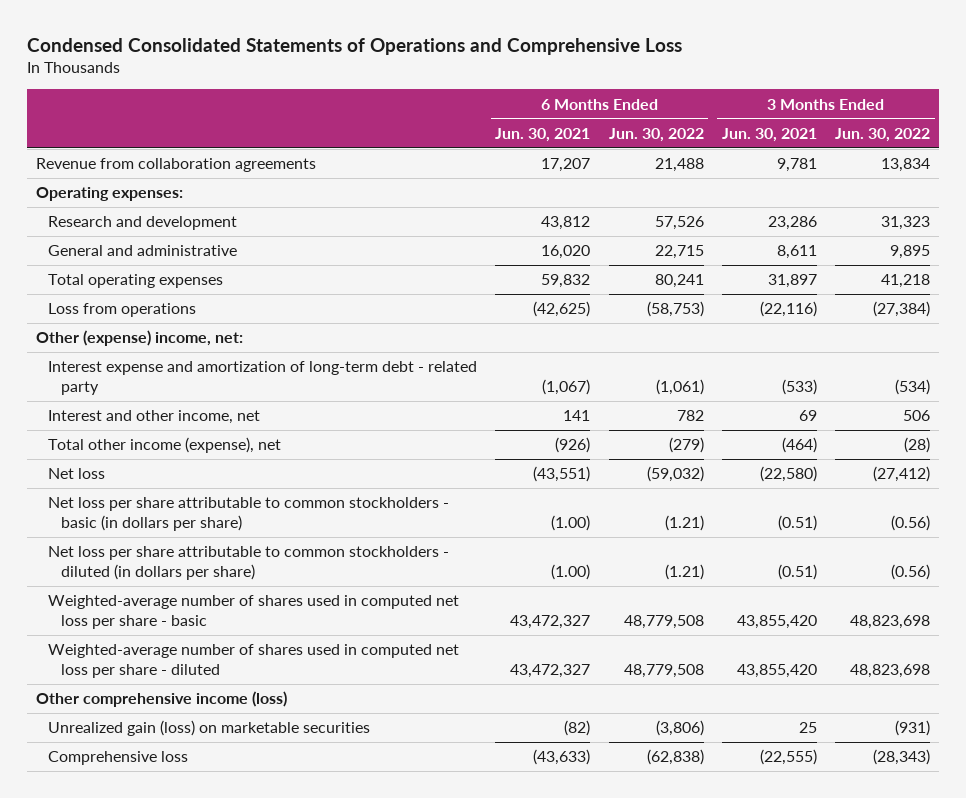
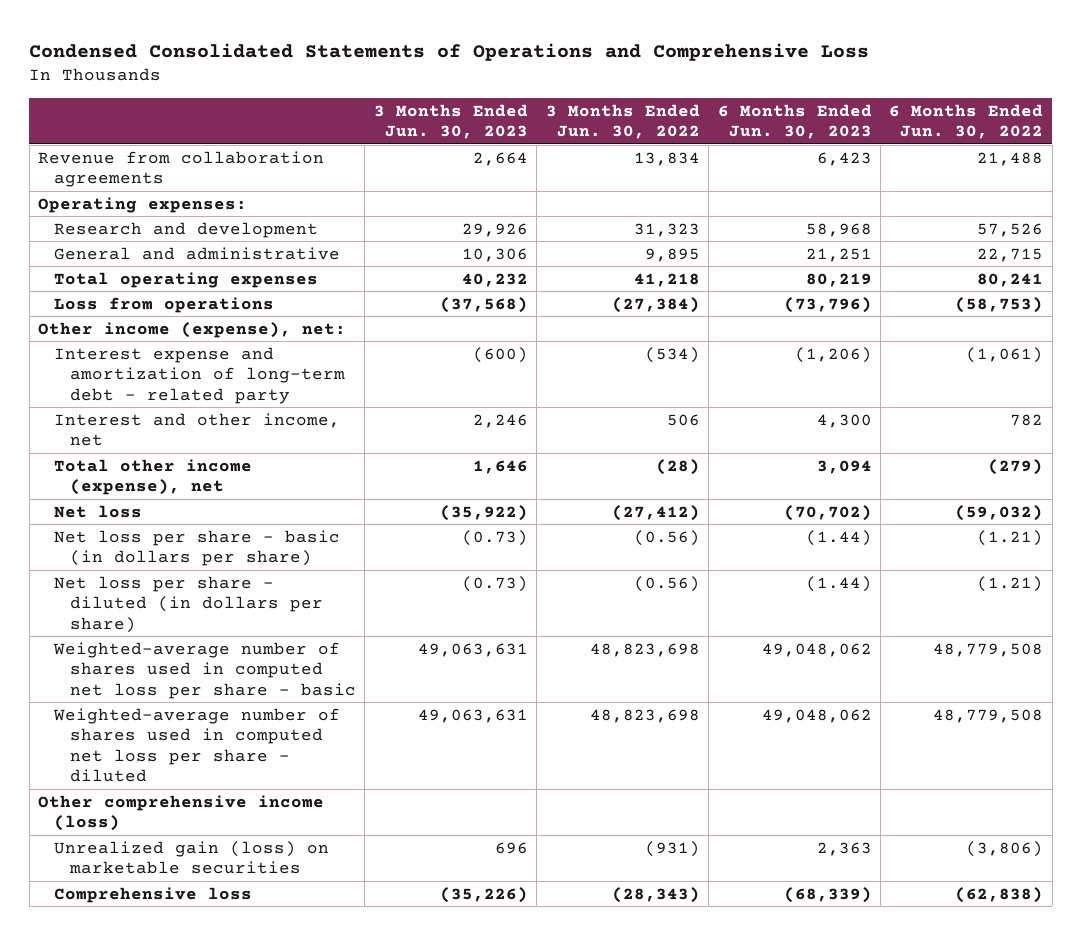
- | 6 Months Ended Jun. 30, 2021 | 6 Months Ended Jun. 30, 2022 | 3 Months Ended Jun. 30, 2021 | 3 Months Ended Jun. 30, 2022
+ | 3 Months Ended Jun. 30, 2023 | 3 Months Ended Jun. 30, 2022 | 6 Months Ended Jun. 30, 2023 | 6 Months Ended Jun. 30, 2022
- Other (expense) income, net:
+ Other income (expense), net:
- Net loss per share attributable to common stockholders - basic (in dollars per share) | (1.00) | (1.21) | (0.51) | (0.56)
- Net loss per share attributable to common stockholders - diluted (in dollars per share) | (1.00) | (1.21) | (0.51) | (0.56)
+ Net loss per share - basic (in dollars per share) | (0.73) | (0.56) | (1.44) | (1.21)
+ Net loss per share - diluted (in dollars per share) | (0.73) | (0.56) | (1.44) | (1.21)

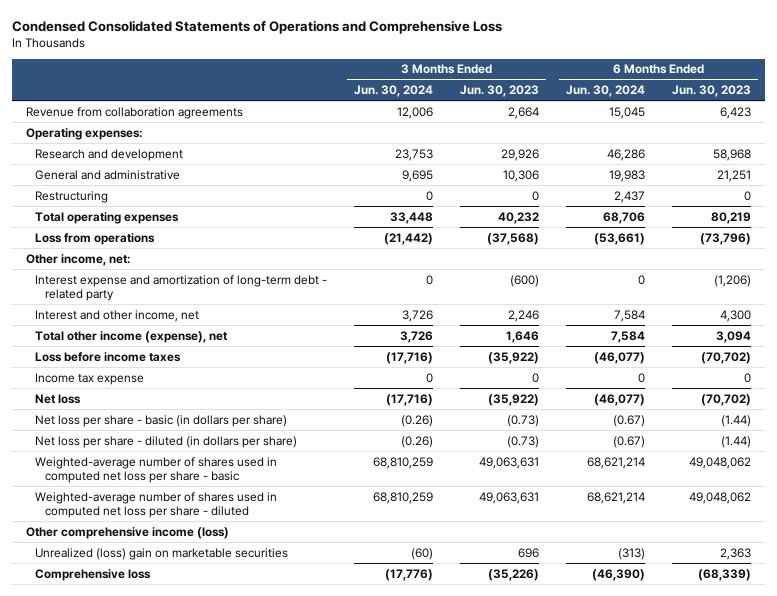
- | 3 Months Ended Jun. 30, 2023 | 3 Months Ended Jun. 30, 2022 | 6 Months Ended Jun. 30, 2023 | 6 Months Ended Jun. 30, 2022
+ | 3 Months Ended Jun. 30, 2024 | 3 Months Ended Jun. 30, 2023 | 6 Months Ended Jun. 30, 2024 | 6 Months Ended Jun. 30, 2023
+ Restructuring | 0 | 0 | 2,437 | 0
- Other income (expense), net:
+ Other income, net:
+ Loss before income taxes | (17,716) | (35,922) | (46,077) | (70,702)
+ Income tax expense | 0 | 0 | 0 | 0
- Unrealized gain (loss) on marketable securities | 696 | (931) | 2,363 | (3,806)
+ Unrealized (loss) gain on marketable securities | (60) | 696 | (313) | 2,363

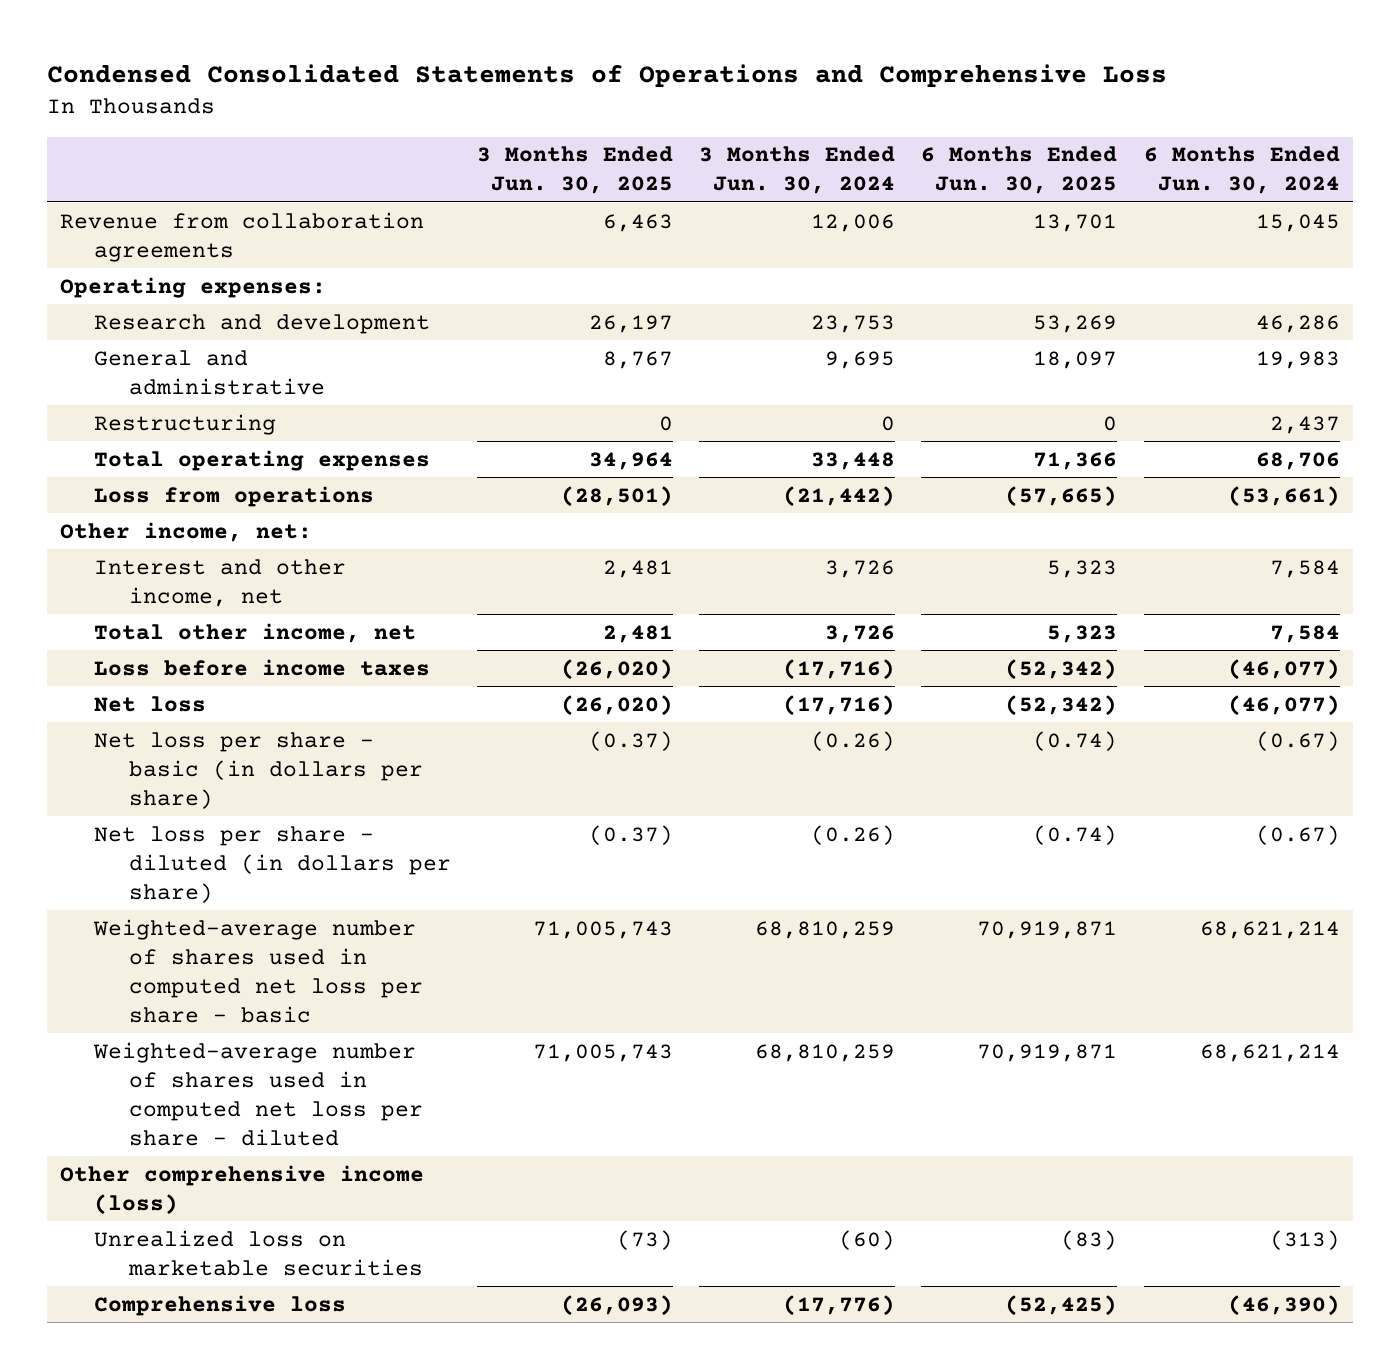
- | 3 Months Ended Jun. 30, 2024 | 3 Months Ended Jun. 30, 2023 | 6 Months Ended Jun. 30, 2024 | 6 Months Ended Jun. 30, 2023
+ | 3 Months Ended Jun. 30, 2025 | 3 Months Ended Jun. 30, 2024 | 6 Months Ended Jun. 30, 2025 | 6 Months Ended Jun. 30, 2024
- Interest expense and amortization of long-term debt - related party | 0 | (600) | 0 | (1,206)
- Total other income (expense), net | 3,726 | 1,646 | 7,584 | 3,094
+ Total other income, net | 2,481 | 3,726 | 5,323 | 7,584
- Income tax expense | 0 | 0 | 0 | 0
- Unrealized (loss) gain on marketable securities | (60) | 696 | (313) | 2,363
+ Unrealized loss on marketable securities | (73) | (60) | (83) | (313)

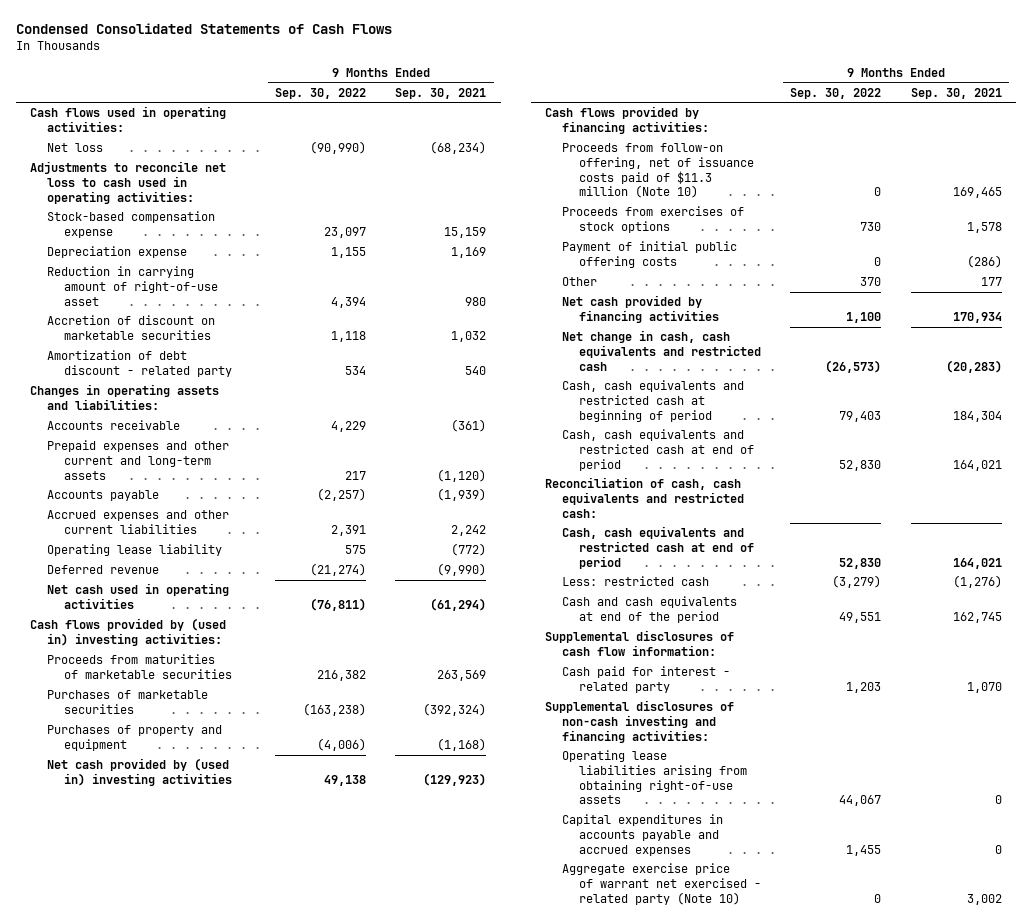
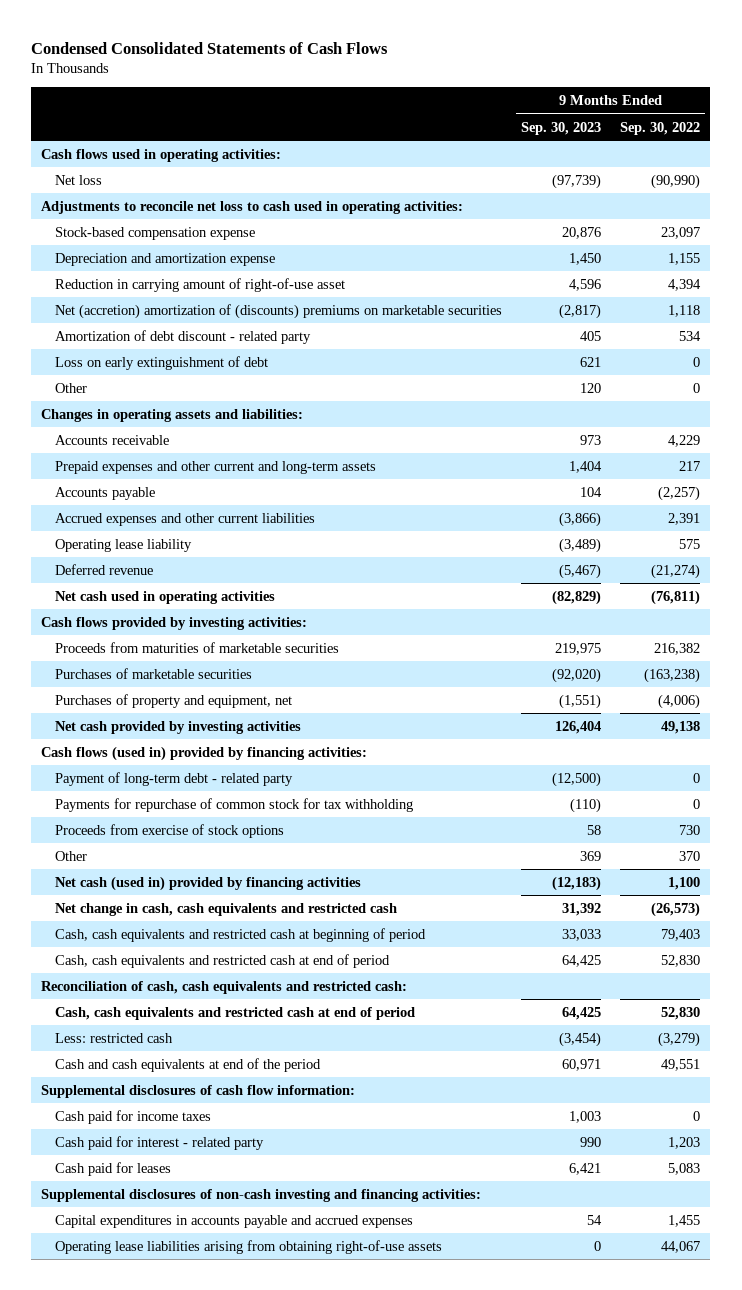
- | 9 Months Ended Sep. 30, 2022 | 9 Months Ended Sep. 30, 2021
+ | 9 Months Ended Sep. 30, 2023 | 9 Months Ended Sep. 30, 2022
- Depreciation expense | 1,155 | 1,169
+ Depreciation and amortization expense | 1,450 | 1,155
- Accretion of discount on marketable securities | 1,118 | 1,032
+ Net (accretion) amortization of (discounts) premiums on marketable securities | (2,817) | 1,118
+ Loss on early extinguishment of debt | 621 | 0
+ Other | 120 | 0
- Cash flows provided by (used in) investing activities:
+ Cash flows provided by investing activities:
- Purchases of property and equipment | (4,006) | (1,168)
- Net cash provided by (used in) investing activities | 49,138 | (129,923)
- Cash flows provided by financing activities:
- Proceeds from follow-on offering, net of issuance costs paid of $11.3 million (Note 10) | 0 | 169,465
- Proceeds from exercises of stock options | 730 | 1,578
- Payment of initial public offering costs | 0 | (286)
+ Purchases of property and equipment, net | (1,551) | (4,006)
+ Net cash provided by investing activities | 126,404 | 49,138
+ Cash flows (used in) provided by financing activities:
+ Payment of long-term debt - related party | (12,500) | 0
+ Payments for repurchase of common stock for tax withholding | (110) | 0
+ Proceeds from exercise of stock options | 58 | 730
- Net cash provided by financing activities | 1,100 | 170,934
+ Net cash (used in) provided by financing activities | (12,183) | 1,100
+ Cash paid for income taxes | 1,003 | 0
+ Cash paid for leases | 6,421 | 5,083
- Aggregate exercise price of warrant net exercised - related party (Note 10) | 0 | 3,002
moved down: Operating lease liabilities arising from obtaining right-of-use assets | 0 | 44,067

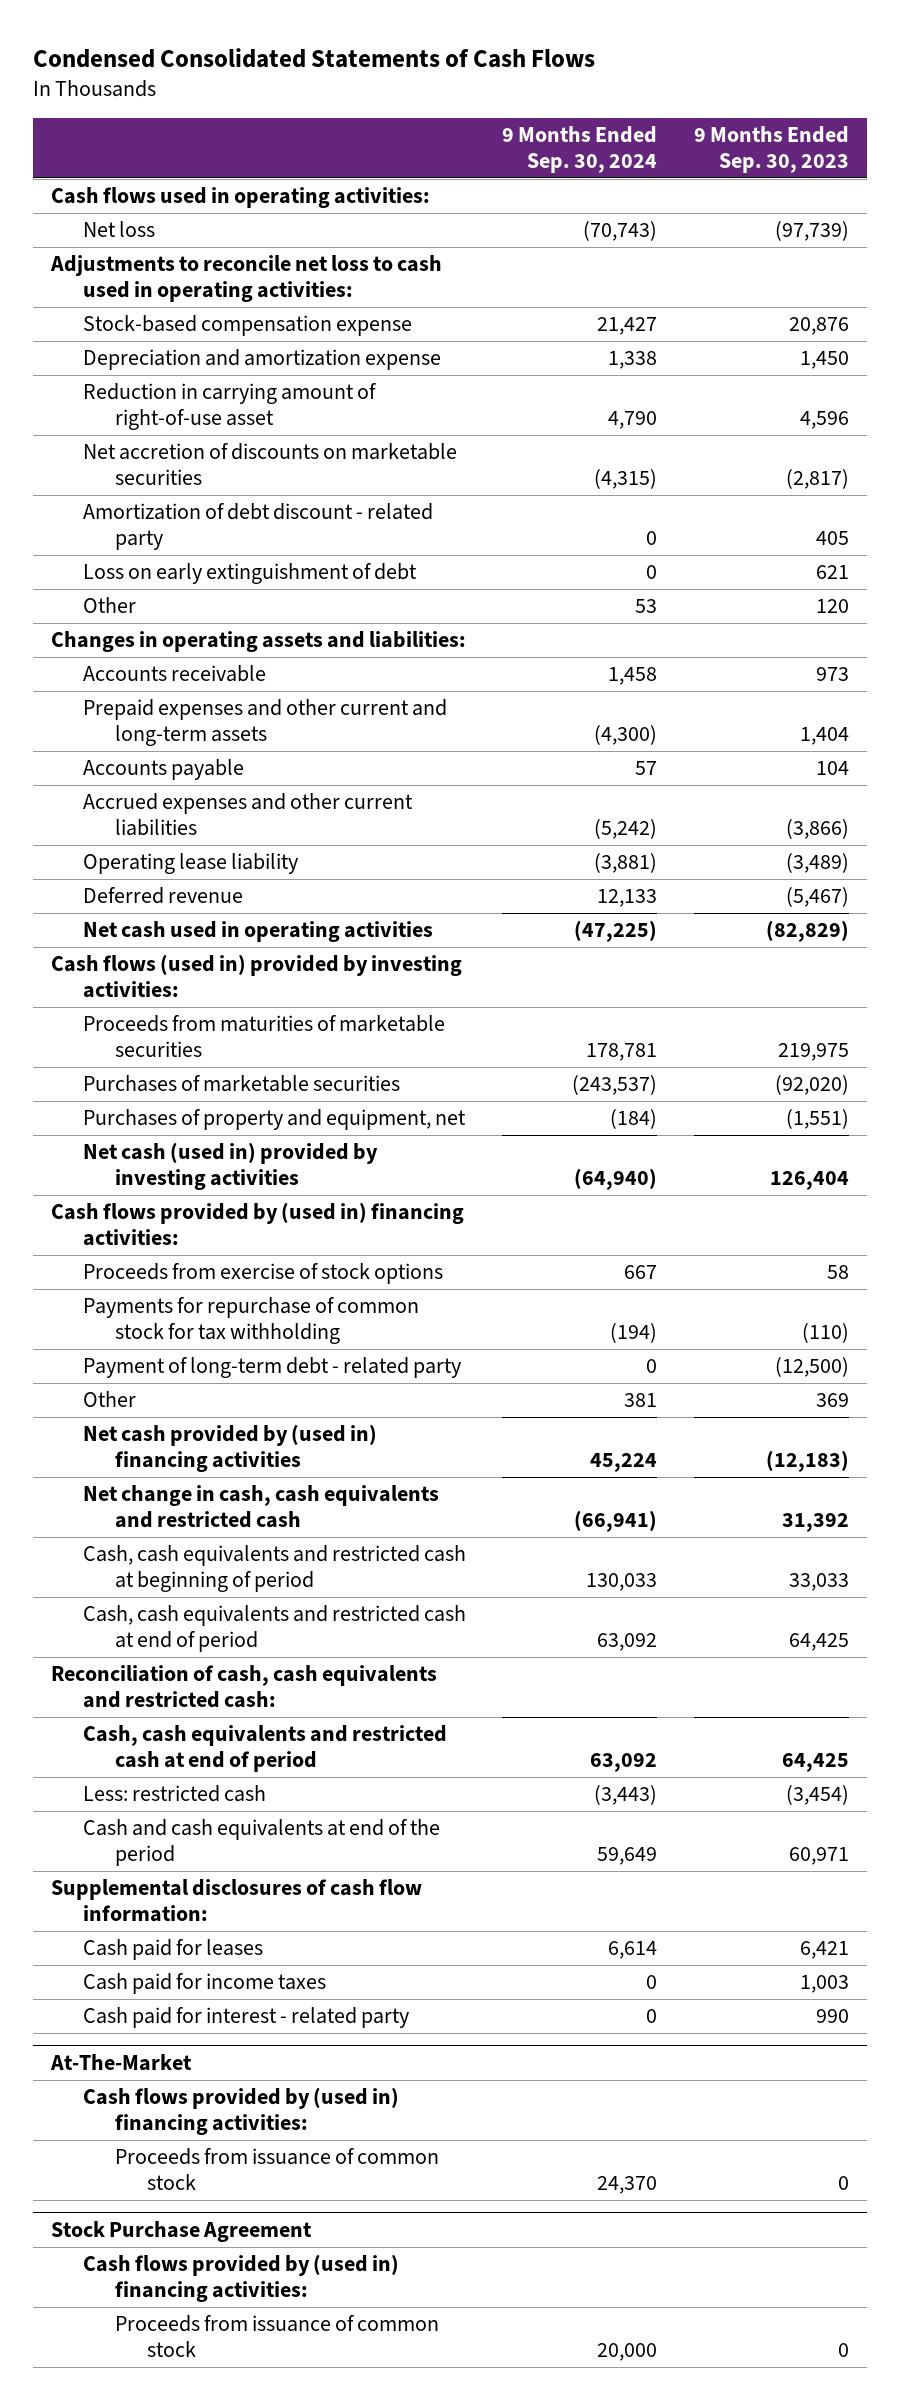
- | 9 Months Ended Sep. 30, 2023 | 9 Months Ended Sep. 30, 2022
+ | 9 Months Ended Sep. 30, 2024 | 9 Months Ended Sep. 30, 2023
- Net (accretion) amortization of (discounts) premiums on marketable securities | (2,817) | 1,118
+ Net accretion of discounts on marketable securities | (4,315) | (2,817)
- Cash flows provided by investing activities:
+ Cash flows (used in) provided by investing activities:
- Net cash provided by investing activities | 126,404 | 49,138
- Cash flows (used in) provided by financing activities:
+ Net cash (used in) provided by investing activities | (64,940) | 126,404
+ Cash flows provided by (used in) financing activities:
moved down: Payments for repurchase of common stock for tax withholding | (194) | (110)
moved down: Payment of long-term debt - related party | 0 | (12,500)
- Net cash (used in) provided by financing activities | (12,183) | 1,100
+ Net cash provided by (used in) financing activities | 45,224 | (12,183)
moved up: Cash paid for leases | 6,614 | 6,421
- Supplemental disclosures of non-cash investing and financing activities:
- Capital expenditures in accounts payable and accrued expenses | 54 | 1,455
- Operating lease liabilities arising from obtaining right-of-use assets | 0 | 44,067
+ At-The-Market
+ Cash flows provided by (used in) financing activities:
+ Proceeds from issuance of common stock | 24,370 | 0
+ Stock Purchase Agreement
+ Cash flows provided by (used in) financing activities:
+ Proceeds from issuance of common stock | 20,000 | 0

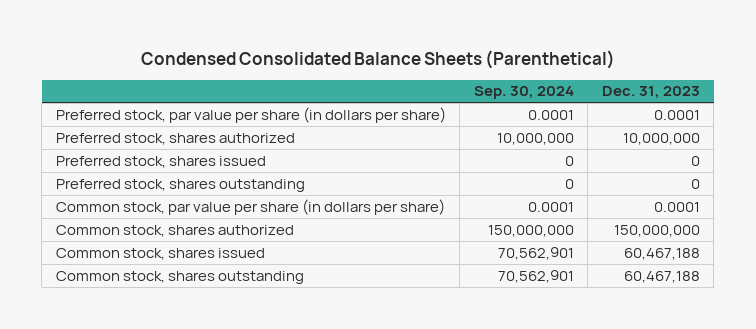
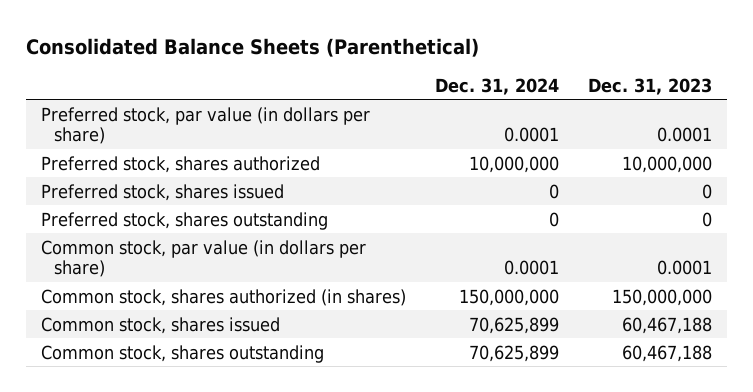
- Condensed Consolidated Balance Sheets (Parenthetical)
+ Consolidated Balance Sheets (Parenthetical)
- | Sep. 30, 2024 | Dec. 31, 2023
+ | Dec. 31, 2024 | Dec. 31, 2023
- Preferred stock, par value per share (in dollars per share) | 0.0001 | 0.0001
+ Preferred stock, par value (in dollars per share) | 0.0001 | 0.0001
- Common stock, par value per share (in dollars per share) | 0.0001 | 0.0001
- Common stock, shares authorized | 150,000,000 | 150,000,000
+ Common stock, par value (in dollars per share) | 0.0001 | 0.0001
+ Common stock, shares authorized (in shares) | 150,000,000 | 150,000,000

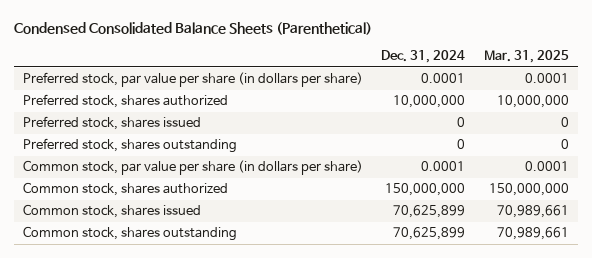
- Consolidated Balance Sheets (Parenthetical)
+ Condensed Consolidated Balance Sheets (Parenthetical)
- | Dec. 31, 2024 | Dec. 31, 2023
+ | Dec. 31, 2024 | Mar. 31, 2025
- Preferred stock, par value (in dollars per share) | 0.0001 | 0.0001
+ Preferred stock, par value per share (in dollars per share) | 0.0001 | 0.0001
- Common stock, par value (in dollars per share) | 0.0001 | 0.0001
- Common stock, shares authorized (in shares) | 150,000,000 | 150,000,000
+ Common stock, par value per share (in dollars per share) | 0.0001 | 0.0001
+ Common stock, shares authorized | 150,000,000 | 150,000,000

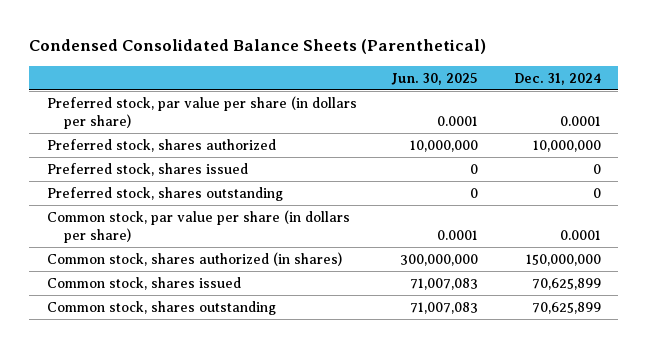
- | Dec. 31, 2024 | Mar. 31, 2025
+ | Jun. 30, 2025 | Dec. 31, 2024
- Common stock, shares authorized | 150,000,000 | 150,000,000
+ Common stock, shares authorized (in shares) | 300,000,000 | 150,000,000

